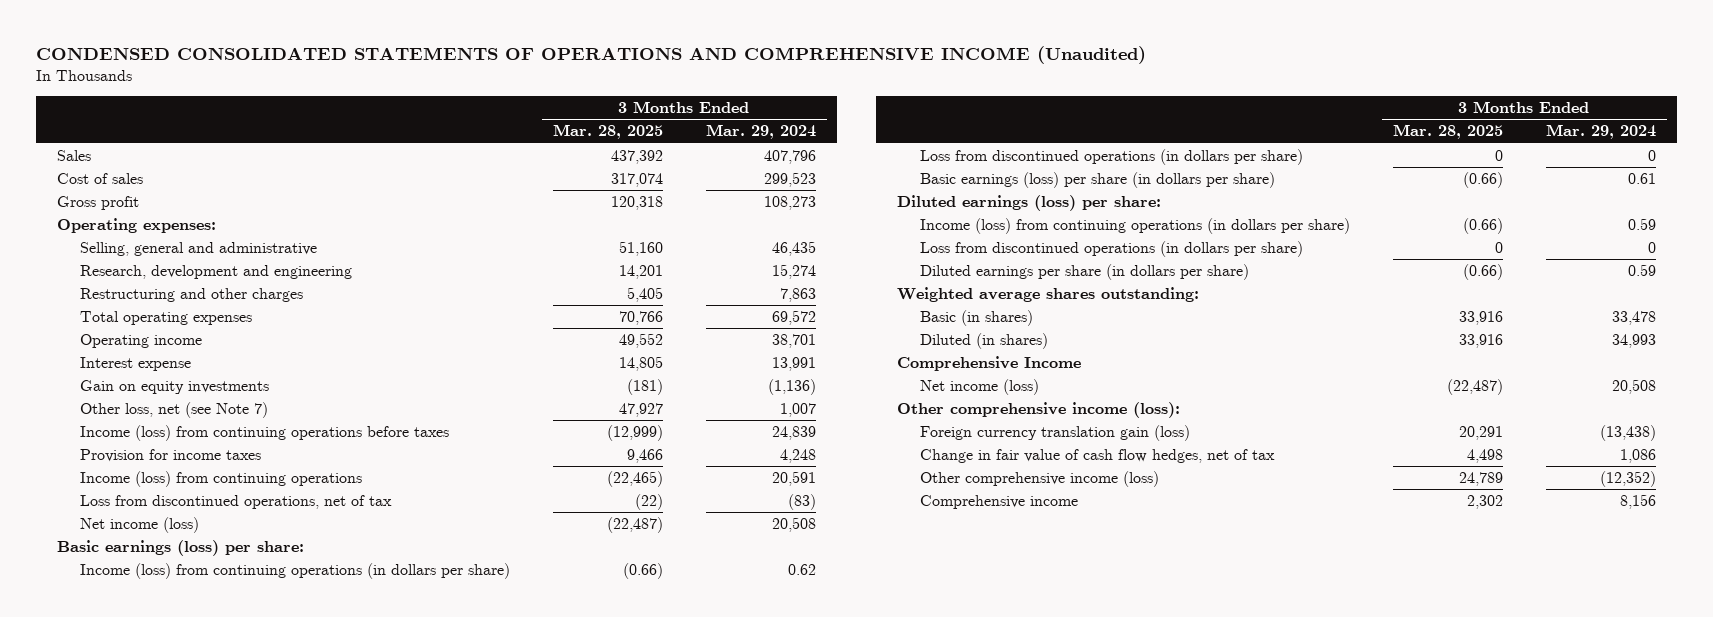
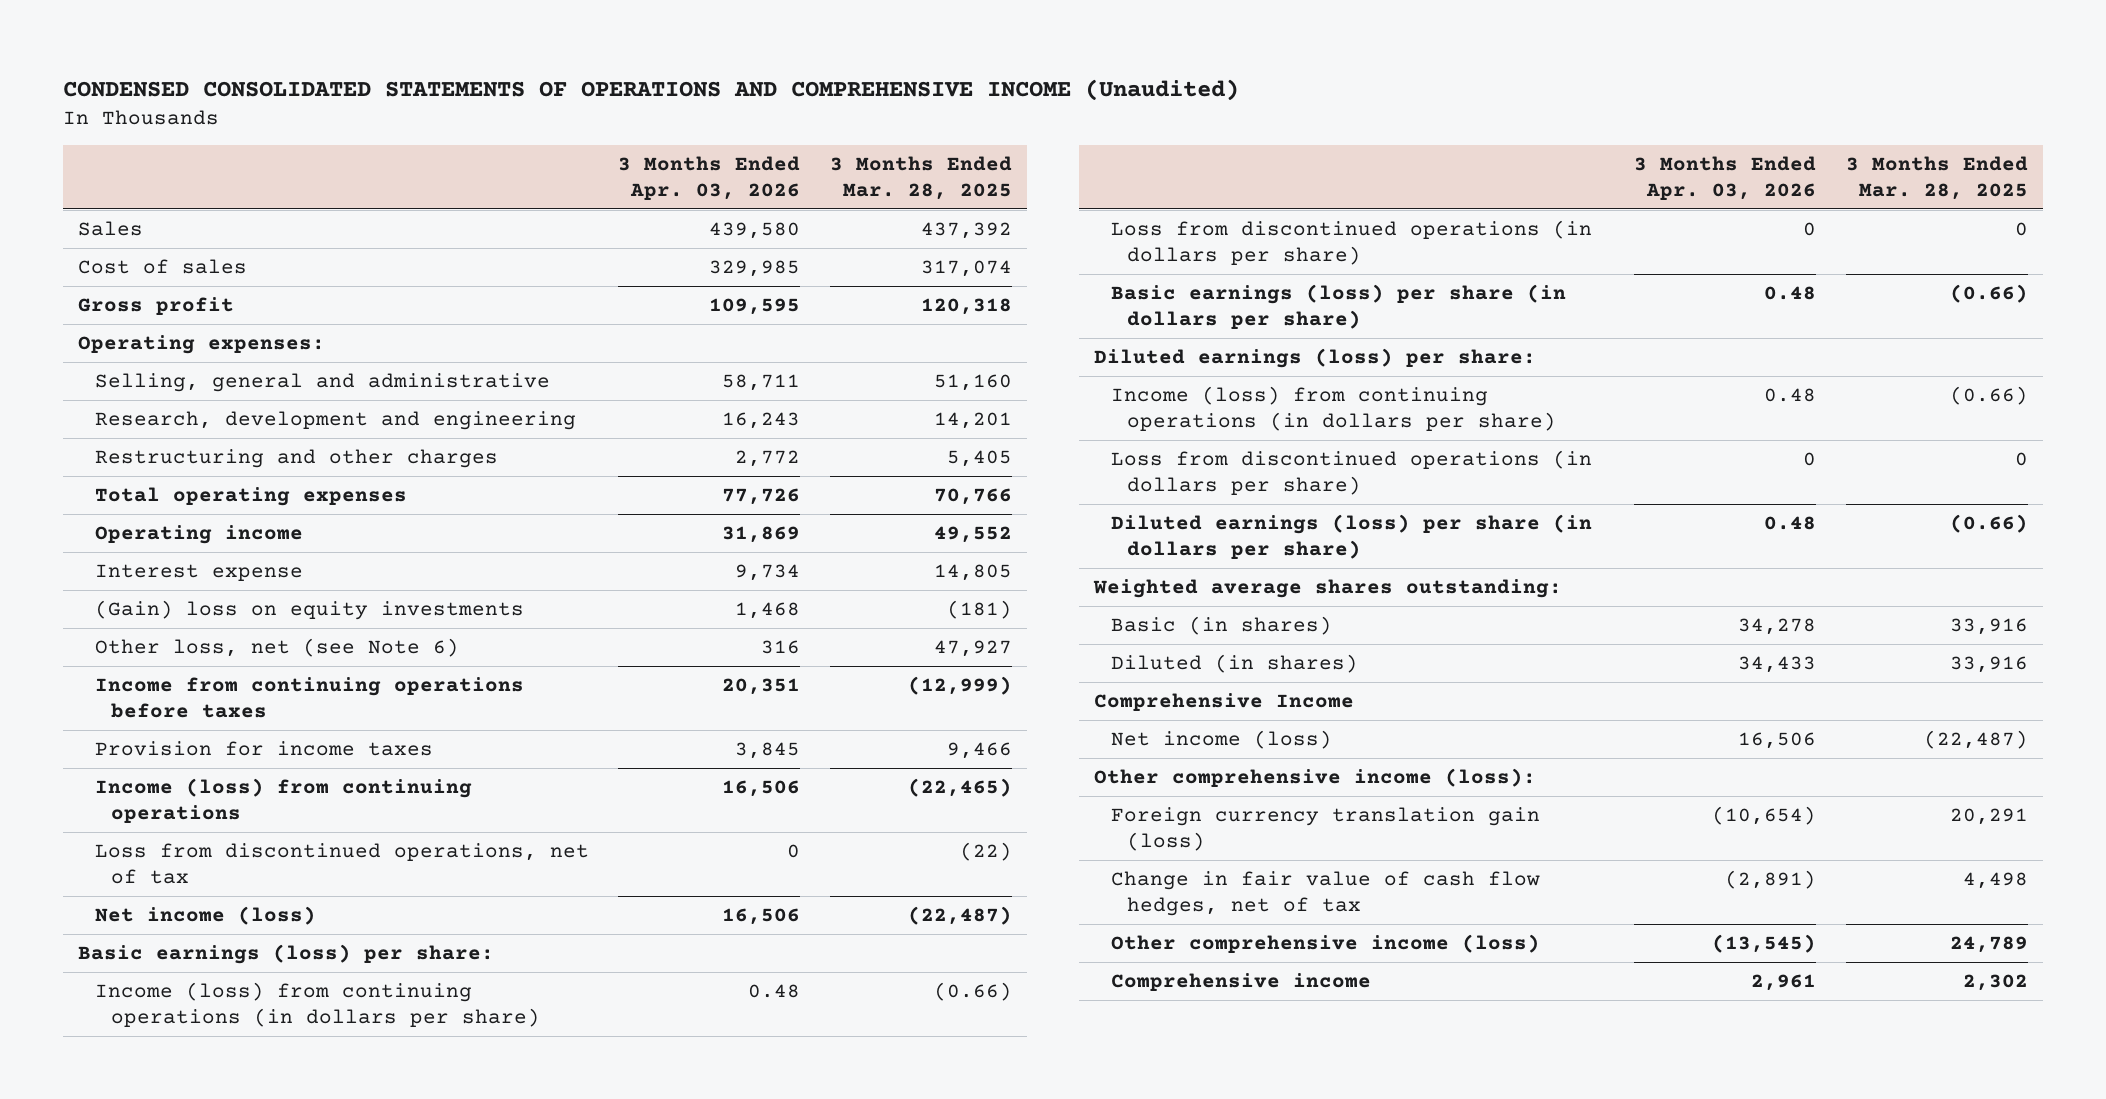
- | 3 Months Ended Mar. 28, 2025 | 3 Months Ended Mar. 29, 2024
+ | 3 Months Ended Apr. 03, 2026 | 3 Months Ended Mar. 28, 2025
- Gain on equity investments | (181) | (1,136)
- Other loss, net (see Note 7) | 47,927 | 1,007
- Income (loss) from continuing operations before taxes | (12,999) | 24,839
+ (Gain) loss on equity investments | 1,468 | (181)
+ Other loss, net (see Note 6) | 316 | 47,927
+ Income from continuing operations before taxes | 20,351 | (12,999)
- Diluted earnings per share (in dollars per share) | (0.66) | 0.59
+ Diluted earnings (loss) per share (in dollars per share) | 0.48 | (0.66)

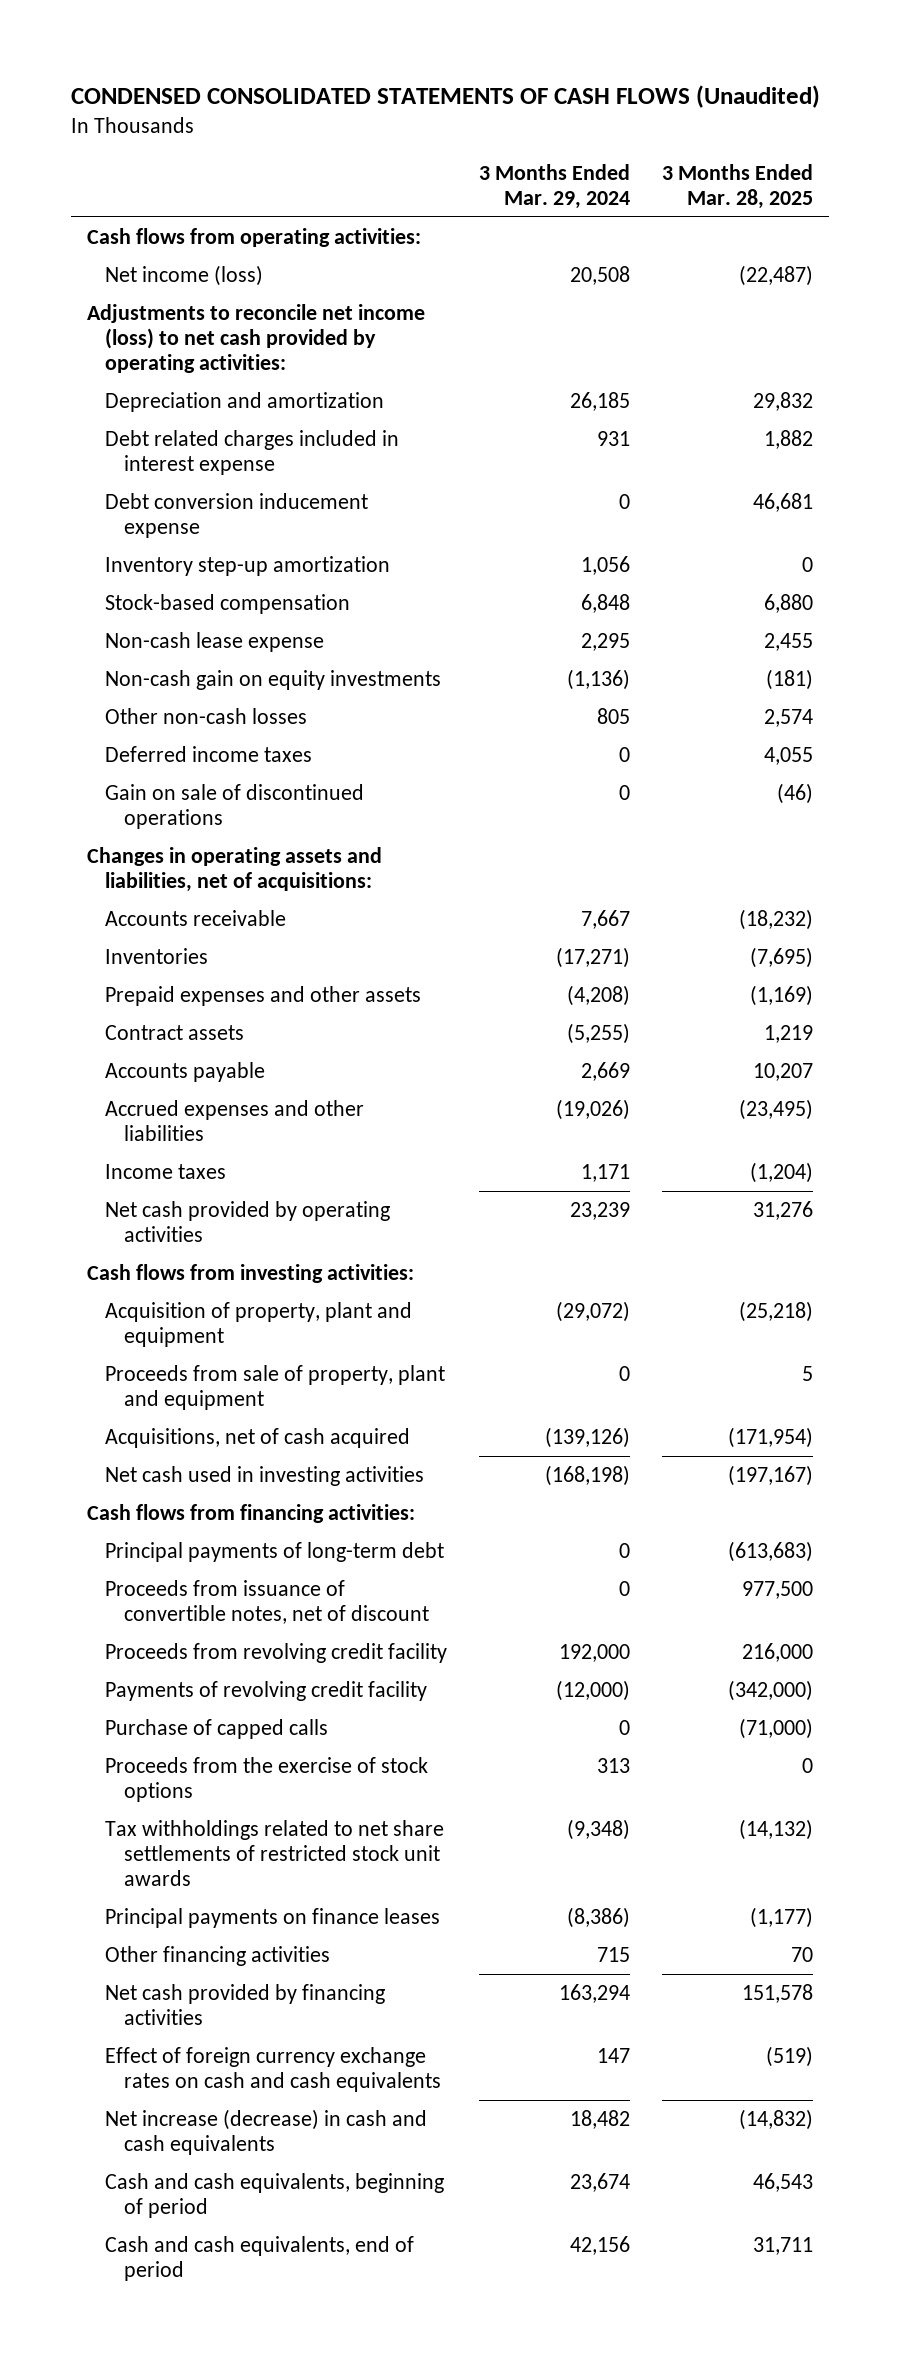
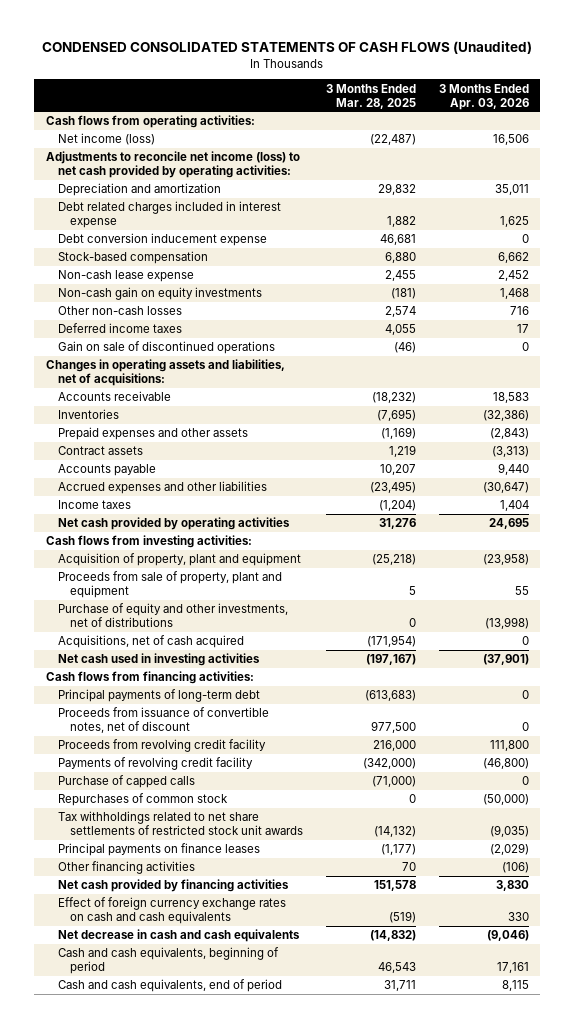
- | 3 Months Ended Mar. 29, 2024 | 3 Months Ended Mar. 28, 2025
+ | 3 Months Ended Mar. 28, 2025 | 3 Months Ended Apr. 03, 2026
- Inventory step-up amortization | 1,056 | 0
+ Purchase of equity and other investments, net of distributions | 0 | (13,998)
- Proceeds from the exercise of stock options | 313 | 0
+ Repurchases of common stock | 0 | (50,000)
- Net increase (decrease) in cash and cash equivalents | 18,482 | (14,832)
+ Net decrease in cash and cash equivalents | (14,832) | (9,046)

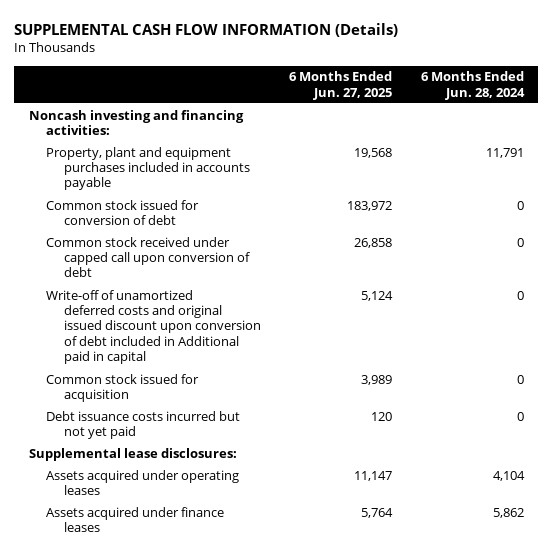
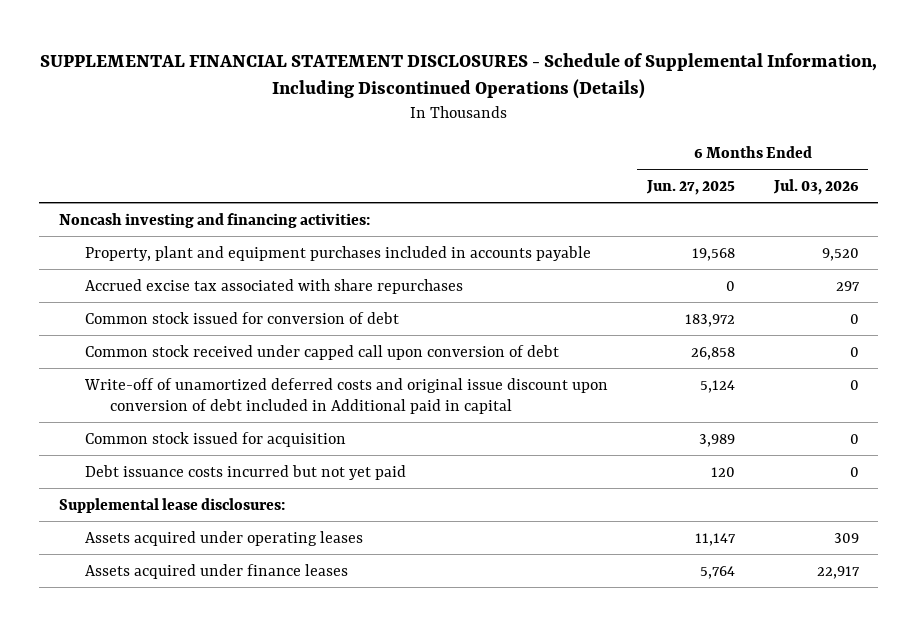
- SUPPLEMENTAL CASH FLOW INFORMATION (Details)
+ SUPPLEMENTAL FINANCIAL STATEMENT DISCLOSURES - Schedule of Supplemental Information, Including Discontinued Operations (Details)
- | 6 Months Ended Jun. 27, 2025 | 6 Months Ended Jun. 28, 2024
+ | 6 Months Ended Jun. 27, 2025 | 6 Months Ended Jul. 03, 2026
+ Accrued excise tax associated with share repurchases | 0 | 297
- Write-off of unamortized deferred costs and original issued discount upon conversion of debt included in Additional paid in capital | 5,124 | 0
+ Write-off of unamortized deferred costs and original issue discount upon conversion of debt included in Additional paid in capital | 5,124 | 0

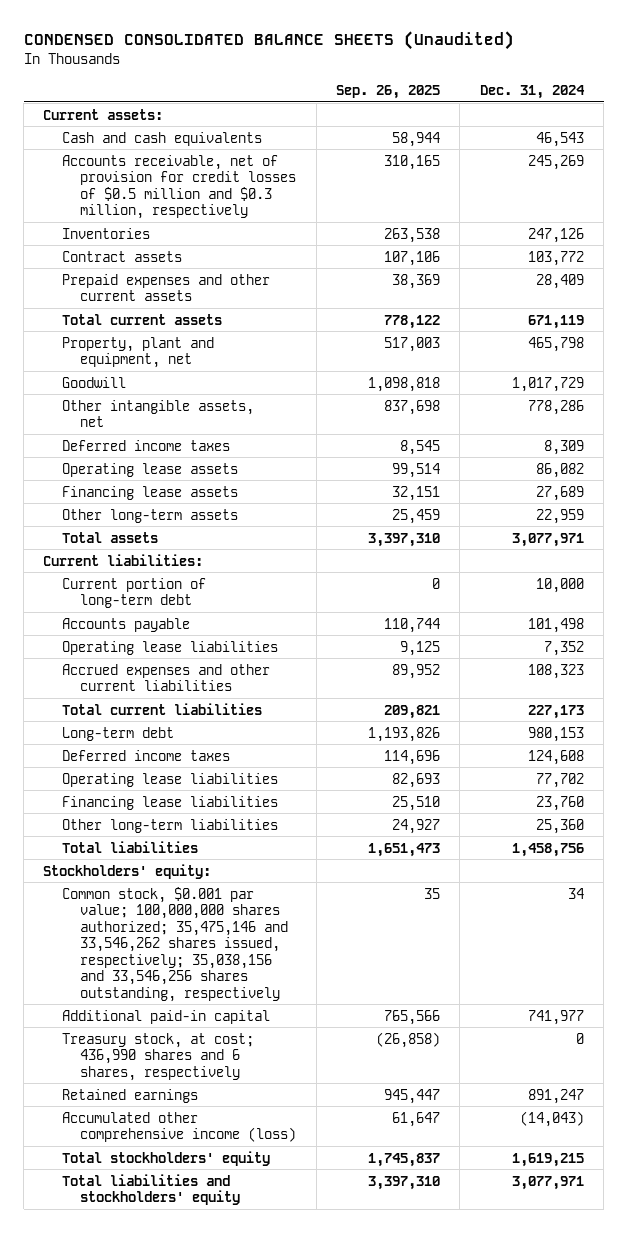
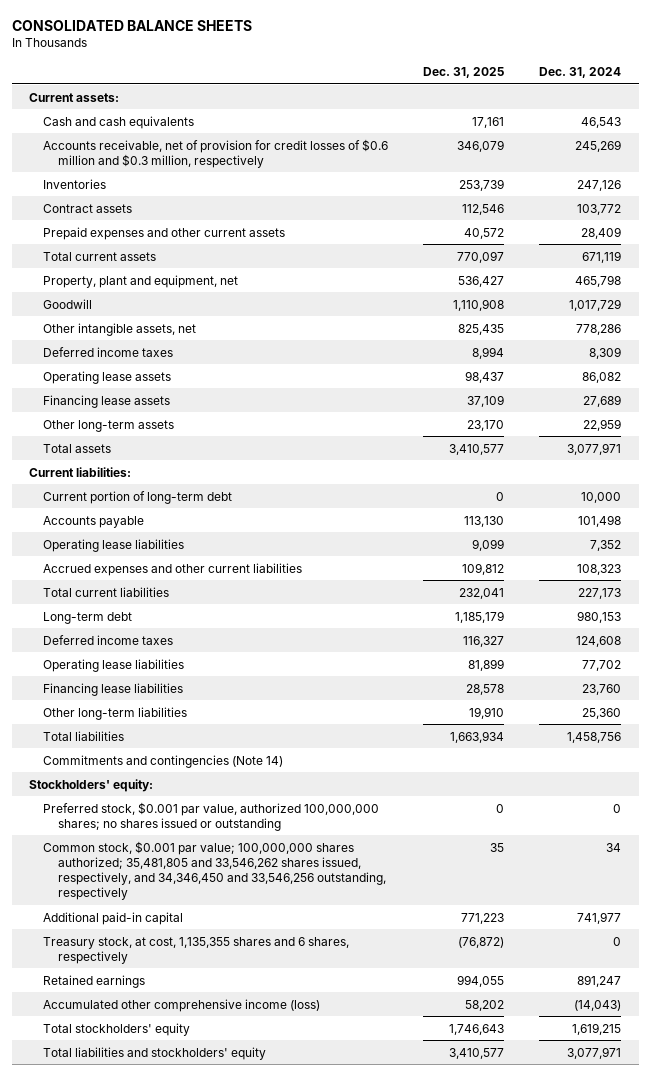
- CONDENSED CONSOLIDATED BALANCE SHEETS (Unaudited)
+ CONSOLIDATED BALANCE SHEETS
- | Sep. 26, 2025 | Dec. 31, 2024
+ | Dec. 31, 2025 | Dec. 31, 2024
- Accounts receivable, net of provision for credit losses of $0.5 million and $0.3 million, respectively | 310,165 | 245,269
+ Accounts receivable, net of provision for credit losses of $0.6 million and $0.3 million, respectively | 346,079 | 245,269
+ Commitments and contingencies (Note 14)
- Common stock, $0.001 par value; 100,000,000 shares authorized; 35,475,146 and 33,546,262 shares issued, respectively; 35,038,156 and 33,546,256 shares outstanding, respectively | 35 | 34
+ Preferred stock, $0.001 par value, authorized 100,000,000 shares; no shares issued or outstanding | 0 | 0
+ Common stock, $0.001 par value; 100,000,000 shares authorized; 35,481,805 and 33,546,262 shares issued, respectively, and 34,346,450 and 33,546,256 outstanding, respectively | 35 | 34
- Treasury stock, at cost; 436,990 shares and 6 shares, respectively | (26,858) | 0
+ Treasury stock, at cost, 1,135,355 shares and 6 shares, respectively | (76,872) | 0

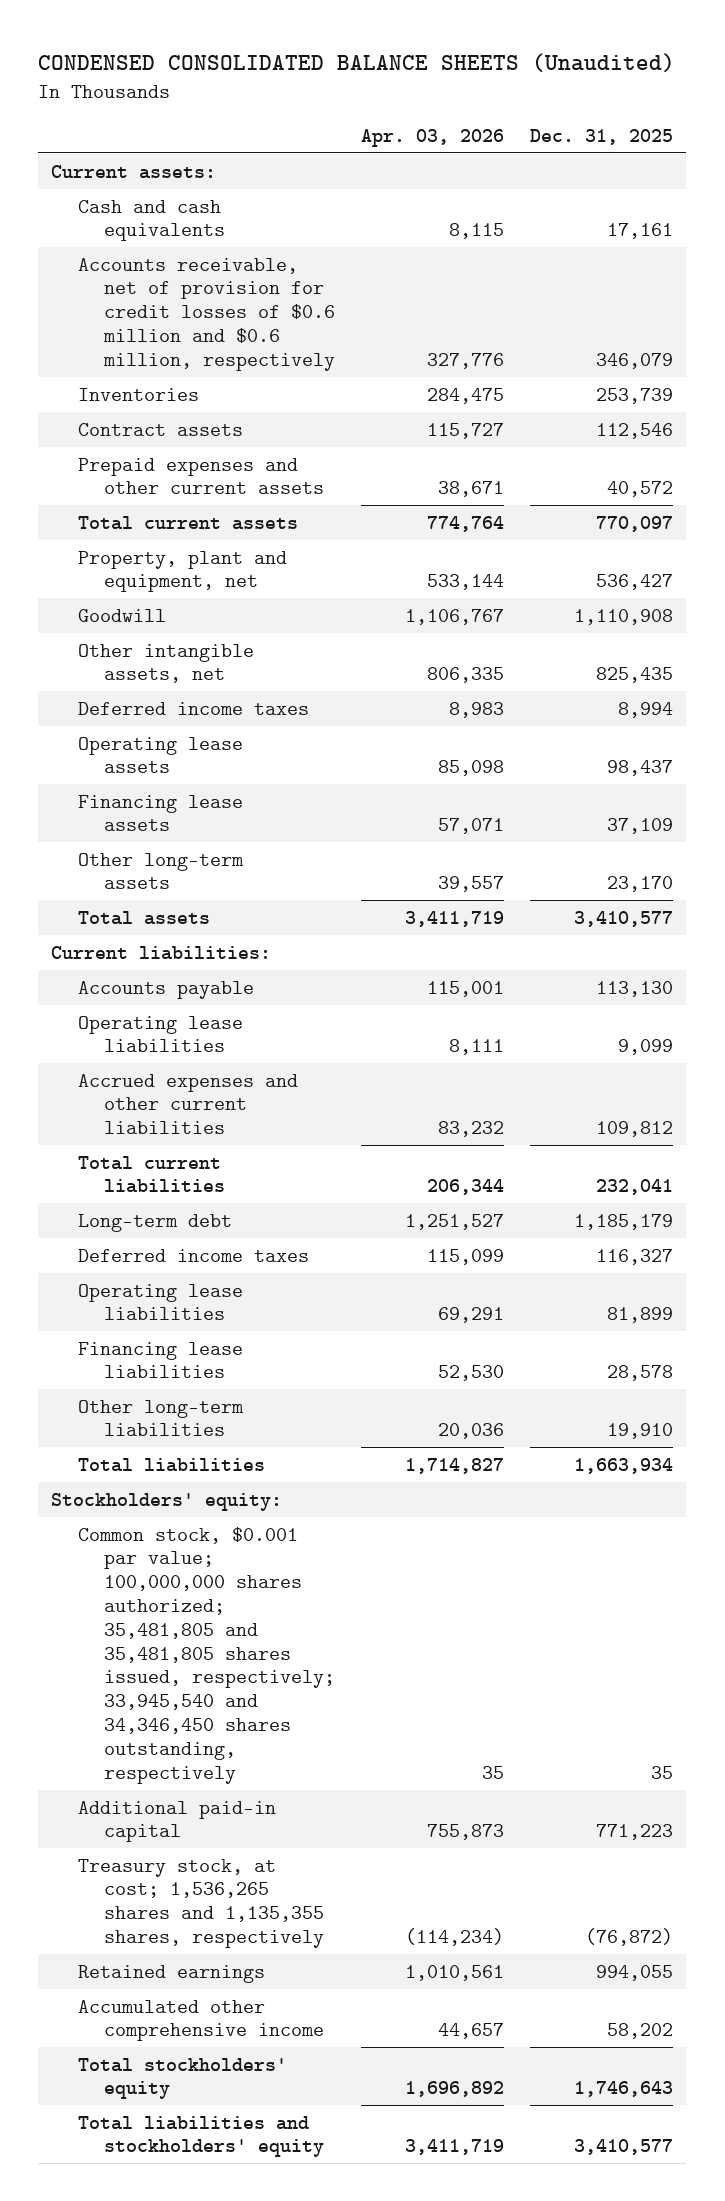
- CONSOLIDATED BALANCE SHEETS
+ CONDENSED CONSOLIDATED BALANCE SHEETS (Unaudited)
- | Dec. 31, 2025 | Dec. 31, 2024
+ | Apr. 03, 2026 | Dec. 31, 2025
- Accounts receivable, net of provision for credit losses of $0.6 million and $0.3 million, respectively | 346,079 | 245,269
+ Accounts receivable, net of provision for credit losses of $0.6 million and $0.6 million, respectively | 327,776 | 346,079
- Current portion of long-term debt | 0 | 10,000
- Commitments and contingencies (Note 14)
- Preferred stock, $0.001 par value, authorized 100,000,000 shares; no shares issued or outstanding | 0 | 0
- Common stock, $0.001 par value; 100,000,000 shares authorized; 35,481,805 and 33,546,262 shares issued, respectively, and 34,346,450 and 33,546,256 outstanding, respectively | 35 | 34
+ Common stock, $0.001 par value; 100,000,000 shares authorized; 35,481,805 and 35,481,805 shares issued, respectively; 33,945,540 and 34,346,450 shares outstanding, respectively | 35 | 35
- Treasury stock, at cost, 1,135,355 shares and 6 shares, respectively | (76,872) | 0
+ Treasury stock, at cost; 1,536,265 shares and 1,135,355 shares, respectively | (114,234) | (76,872)
- Accumulated other comprehensive income (loss) | 58,202 | (14,043)
+ Accumulated other comprehensive income | 44,657 | 58,202

